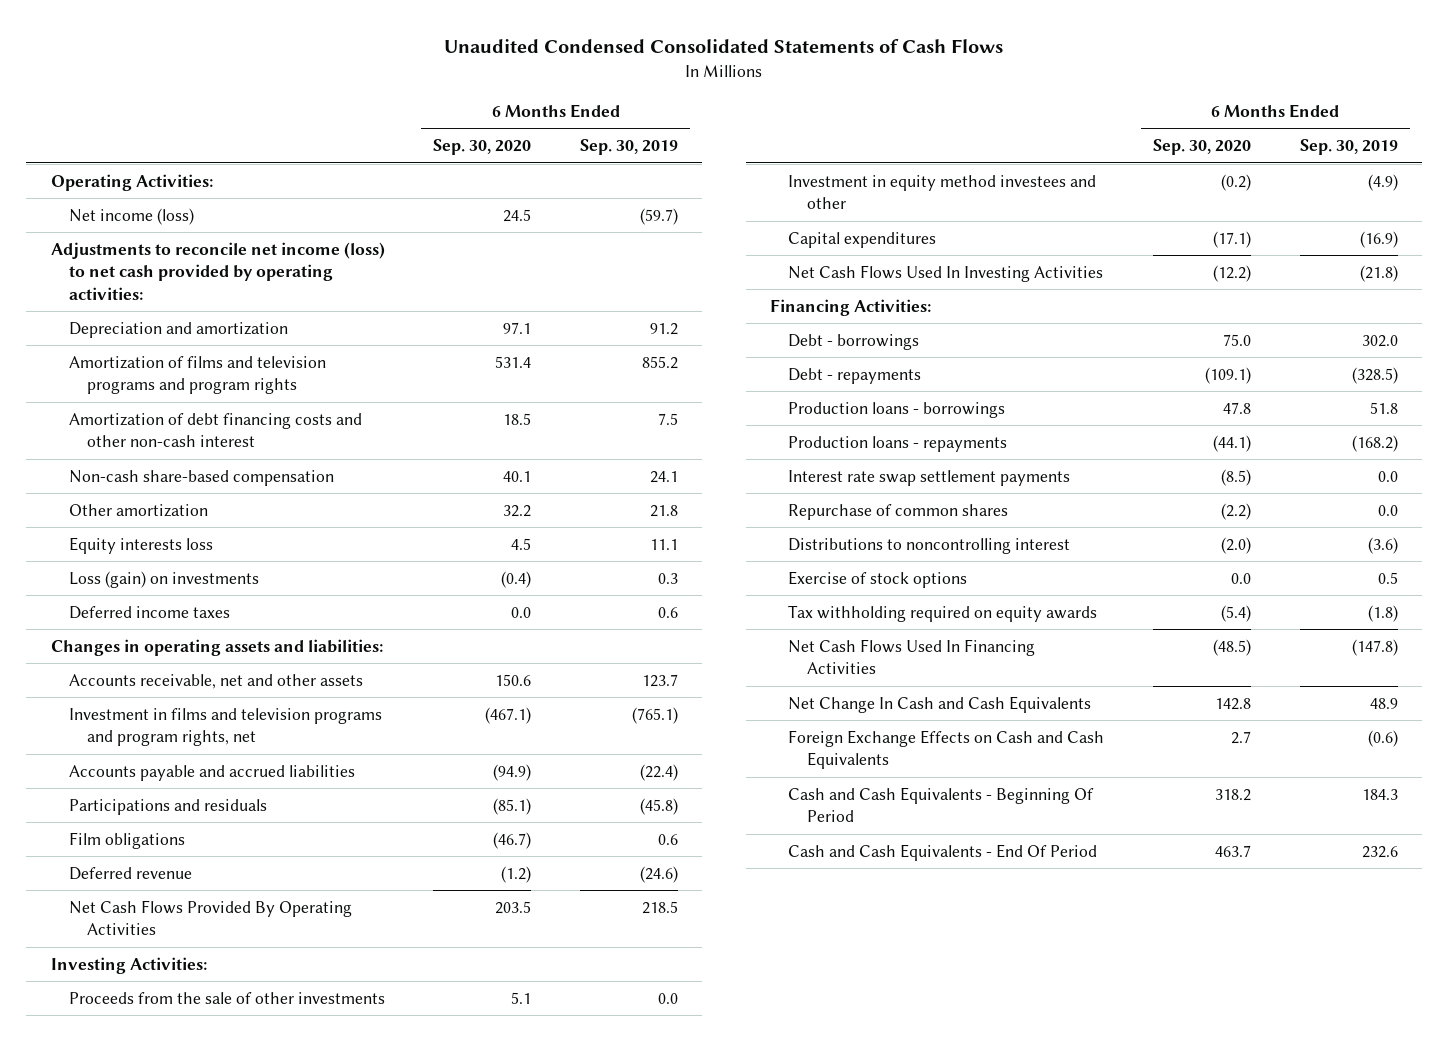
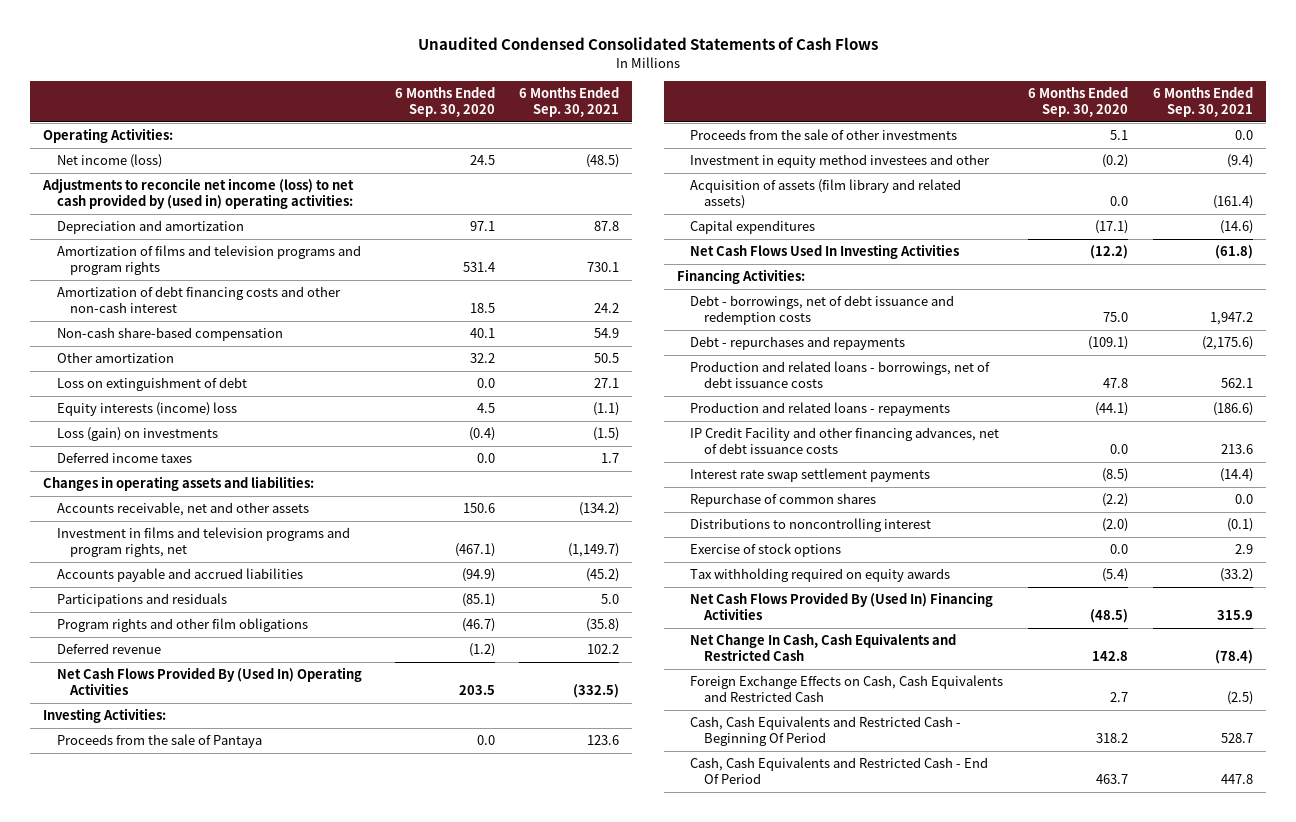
- | 6 Months Ended Sep. 30, 2020 | 6 Months Ended Sep. 30, 2019
+ | 6 Months Ended Sep. 30, 2020 | 6 Months Ended Sep. 30, 2021
- Adjustments to reconcile net income (loss) to net cash provided by operating activities:
+ Adjustments to reconcile net income (loss) to net cash provided by (used in) operating activities:
- Equity interests loss | 4.5 | 11.1
+ Loss on extinguishment of debt | 0.0 | 27.1
+ Equity interests (income) loss | 4.5 | (1.1)
- Film obligations | (46.7) | 0.6
+ Program rights and other film obligations | (46.7) | (35.8)
- Net Cash Flows Provided By Operating Activities | 203.5 | 218.5
+ Net Cash Flows Provided By (Used In) Operating Activities | 203.5 | (332.5)
+ Proceeds from the sale of Pantaya | 0.0 | 123.6
+ Acquisition of assets (film library and related assets) | 0.0 | (161.4)
- Debt - borrowings | 75.0 | 302.0
- Debt - repayments | (109.1) | (328.5)
- Production loans - borrowings | 47.8 | 51.8
- Production loans - repayments | (44.1) | (168.2)
+ Debt - borrowings, net of debt issuance and redemption costs | 75.0 | 1,947.2
+ Debt - repurchases and repayments | (109.1) | (2,175.6)
+ Production and related loans - borrowings, net of debt issuance costs | 47.8 | 562.1
+ Production and related loans - repayments | (44.1) | (186.6)
+ IP Credit Facility and other financing advances, net of debt issuance costs | 0.0 | 213.6
- Net Cash Flows Used In Financing Activities | (48.5) | (147.8)
- Net Change In Cash and Cash Equivalents | 142.8 | 48.9
- Foreign Exchange Effects on Cash and Cash Equivalents | 2.7 | (0.6)
- Cash and Cash Equivalents - Beginning Of Period | 318.2 | 184.3
- Cash and Cash Equivalents - End Of Period | 463.7 | 232.6
+ Net Cash Flows Provided By (Used In) Financing Activities | (48.5) | 315.9
+ Net Change In Cash, Cash Equivalents and Restricted Cash | 142.8 | (78.4)
+ Foreign Exchange Effects on Cash, Cash Equivalents and Restricted Cash | 2.7 | (2.5)
+ Cash, Cash Equivalents and Restricted Cash - Beginning Of Period | 318.2 | 528.7
+ Cash, Cash Equivalents and Restricted Cash - End Of Period | 463.7 | 447.8

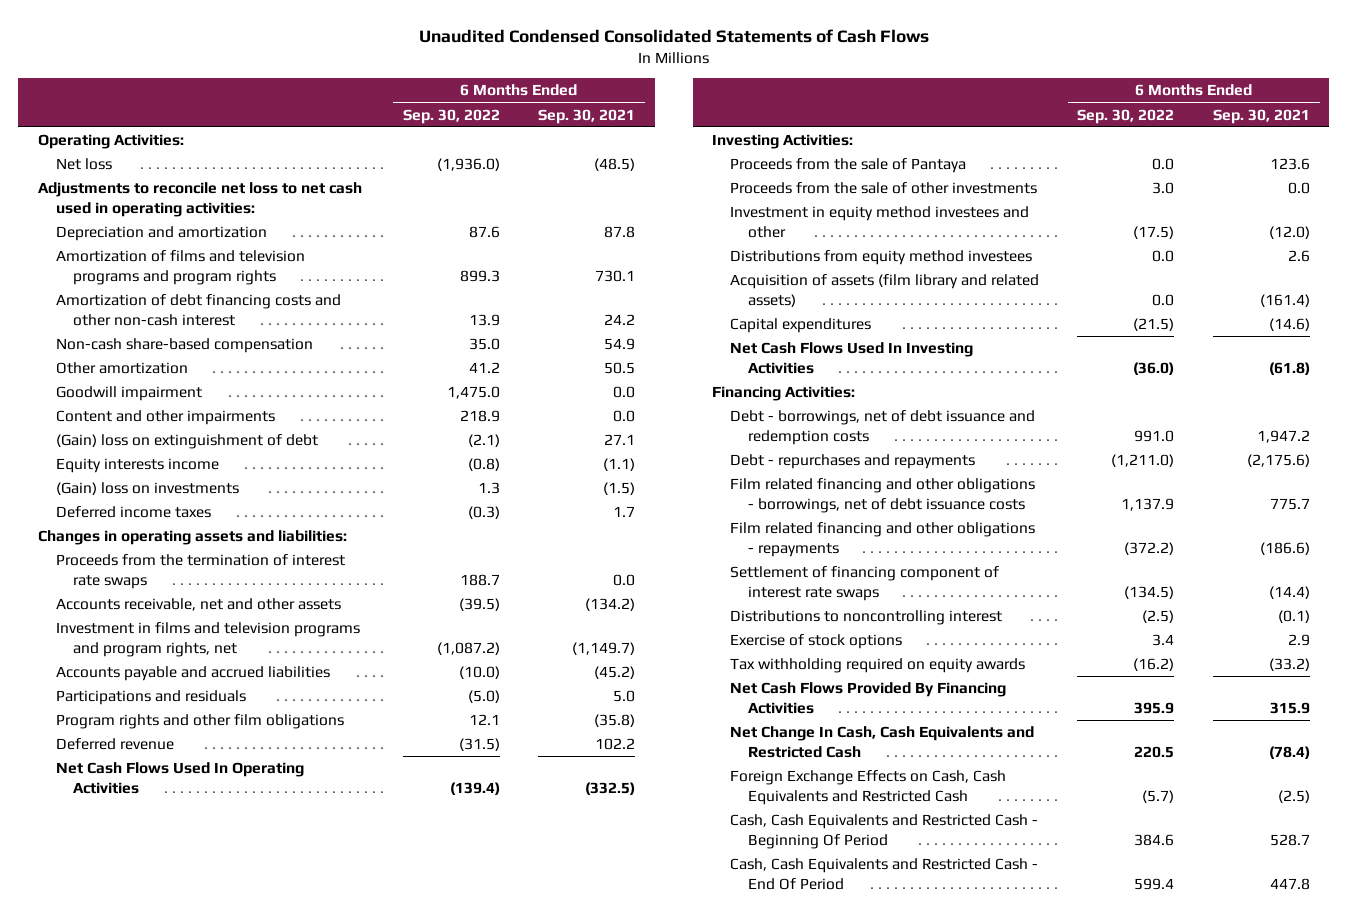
- | 6 Months Ended Sep. 30, 2020 | 6 Months Ended Sep. 30, 2021
+ | 6 Months Ended Sep. 30, 2022 | 6 Months Ended Sep. 30, 2021
- Net income (loss) | 24.5 | (48.5)
- Adjustments to reconcile net income (loss) to net cash provided by (used in) operating activities:
+ Net loss | (1,936.0) | (48.5)
+ Adjustments to reconcile net loss to net cash used in operating activities:
- Loss on extinguishment of debt | 0.0 | 27.1
- Equity interests (income) loss | 4.5 | (1.1)
- Loss (gain) on investments | (0.4) | (1.5)
+ Goodwill impairment | 1,475.0 | 0.0
+ Content and other impairments | 218.9 | 0.0
+ (Gain) loss on extinguishment of debt | (2.1) | 27.1
+ Equity interests income | (0.8) | (1.1)
+ (Gain) loss on investments | 1.3 | (1.5)
+ Proceeds from the termination of interest rate swaps | 188.7 | 0.0
- Net Cash Flows Provided By (Used In) Operating Activities | 203.5 | (332.5)
+ Net Cash Flows Used In Operating Activities | (139.4) | (332.5)
- Investment in equity method investees and other | (0.2) | (9.4)
+ Investment in equity method investees and other | (17.5) | (12.0)
+ Distributions from equity method investees | 0.0 | 2.6
- Production and related loans - borrowings, net of debt issuance costs | 47.8 | 562.1
- Production and related loans - repayments | (44.1) | (186.6)
- IP Credit Facility and other financing advances, net of debt issuance costs | 0.0 | 213.6
- Interest rate swap settlement payments | (8.5) | (14.4)
- Repurchase of common shares | (2.2) | 0.0
+ Film related financing and other obligations - borrowings, net of debt issuance costs | 1,137.9 | 775.7
+ Film related financing and other obligations - repayments | (372.2) | (186.6)
+ Settlement of financing component of interest rate swaps | (134.5) | (14.4)
- Net Cash Flows Provided By (Used In) Financing Activities | (48.5) | 315.9
+ Net Cash Flows Provided By Financing Activities | 395.9 | 315.9

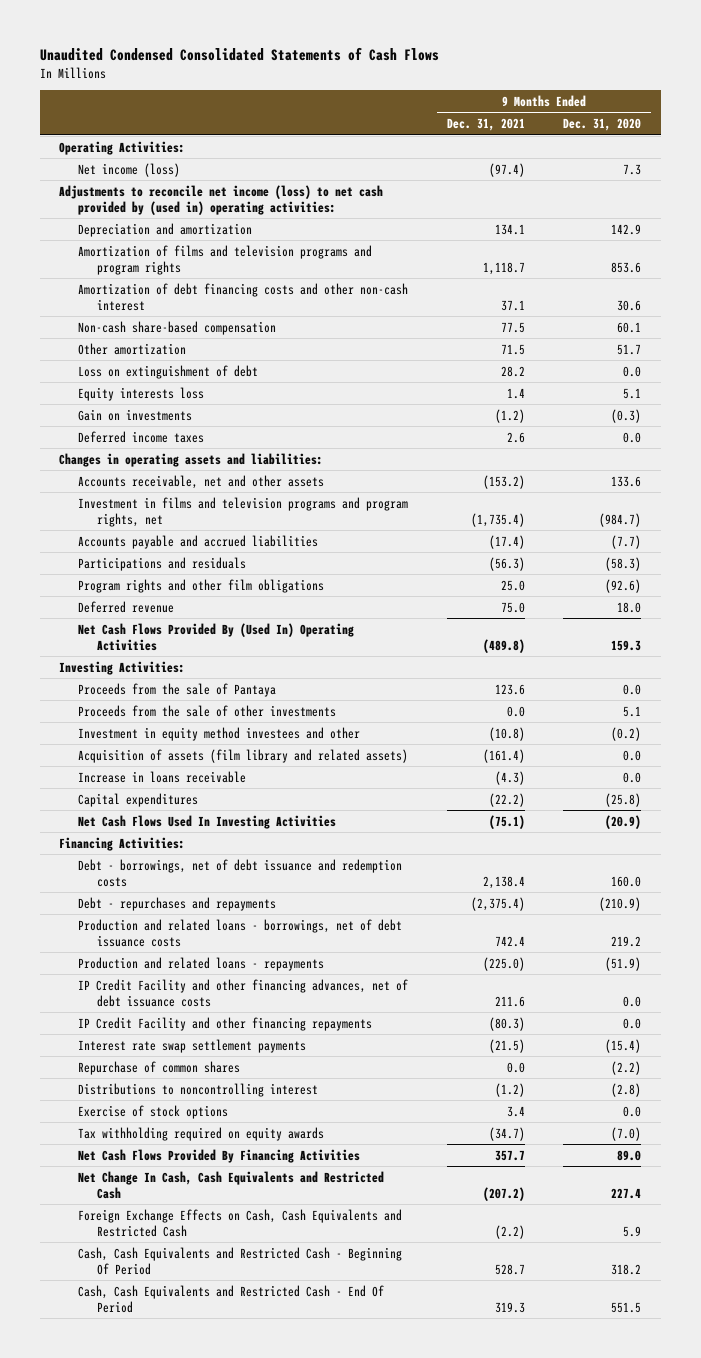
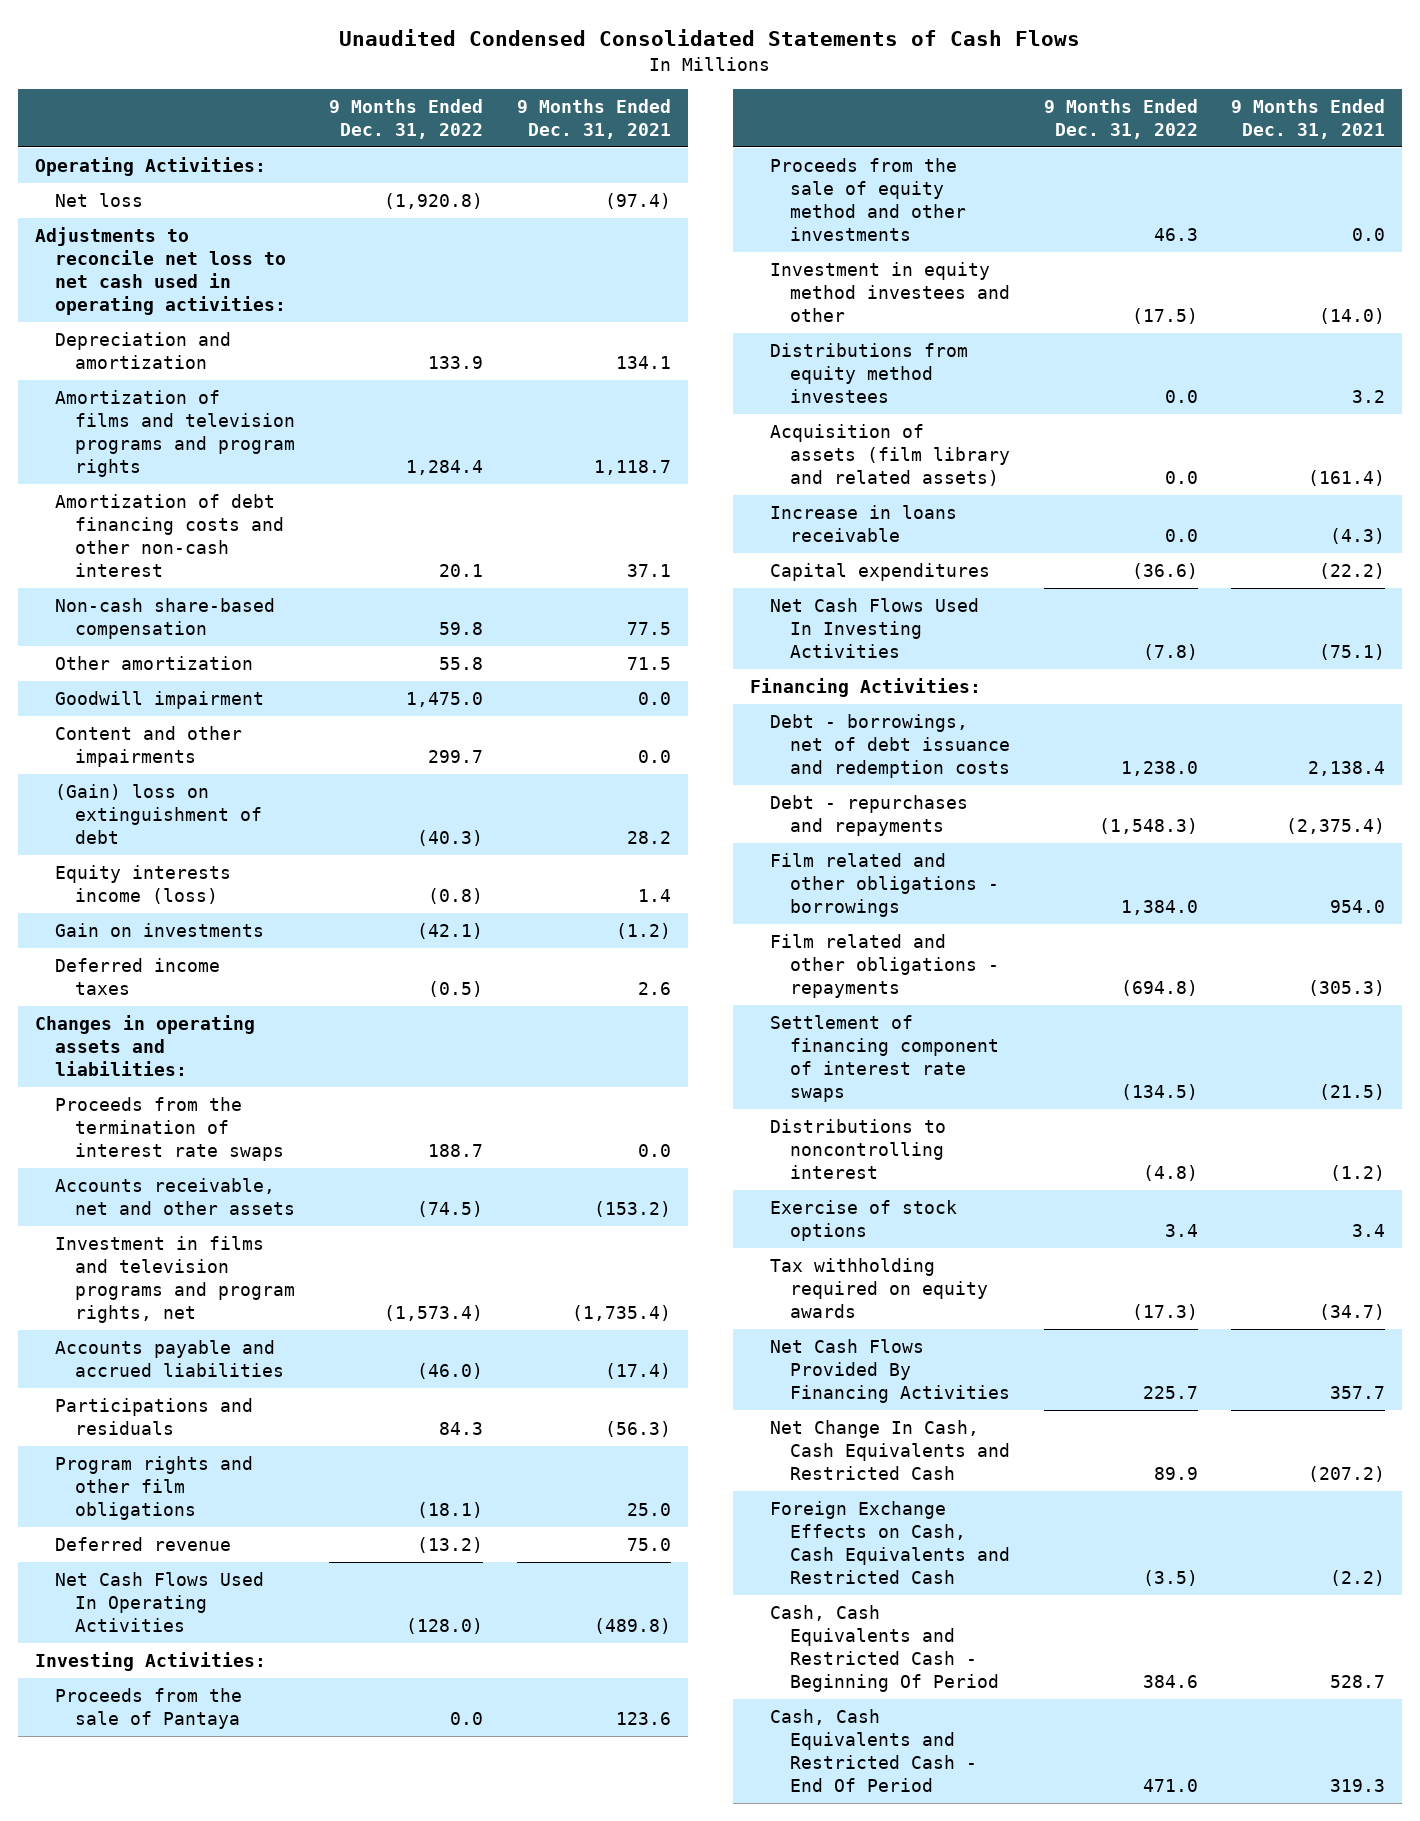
- | 9 Months Ended Dec. 31, 2021 | 9 Months Ended Dec. 31, 2020
+ | 9 Months Ended Dec. 31, 2022 | 9 Months Ended Dec. 31, 2021
- Net income (loss) | (97.4) | 7.3
- Adjustments to reconcile net income (loss) to net cash provided by (used in) operating activities:
+ Net loss | (1,920.8) | (97.4)
+ Adjustments to reconcile net loss to net cash used in operating activities:
- Loss on extinguishment of debt | 28.2 | 0.0
- Equity interests loss | 1.4 | 5.1
+ Goodwill impairment | 1,475.0 | 0.0
+ Content and other impairments | 299.7 | 0.0
+ (Gain) loss on extinguishment of debt | (40.3) | 28.2
+ Equity interests income (loss) | (0.8) | 1.4
+ Proceeds from the termination of interest rate swaps | 188.7 | 0.0
- Net Cash Flows Provided By (Used In) Operating Activities | (489.8) | 159.3
+ Net Cash Flows Used In Operating Activities | (128.0) | (489.8)
- Proceeds from the sale of other investments | 0.0 | 5.1
- Investment in equity method investees and other | (10.8) | (0.2)
+ Proceeds from the sale of equity method and other investments | 46.3 | 0.0
+ Investment in equity method investees and other | (17.5) | (14.0)
+ Distributions from equity method investees | 0.0 | 3.2
- Production and related loans - borrowings, net of debt issuance costs | 742.4 | 219.2
- Production and related loans - repayments | (225.0) | (51.9)
- IP Credit Facility and other financing advances, net of debt issuance costs | 211.6 | 0.0
- IP Credit Facility and other financing repayments | (80.3) | 0.0
- Interest rate swap settlement payments | (21.5) | (15.4)
- Repurchase of common shares | 0.0 | (2.2)
+ Film related and other obligations - borrowings | 1,384.0 | 954.0
+ Film related and other obligations - repayments | (694.8) | (305.3)
+ Settlement of financing component of interest rate swaps | (134.5) | (21.5)

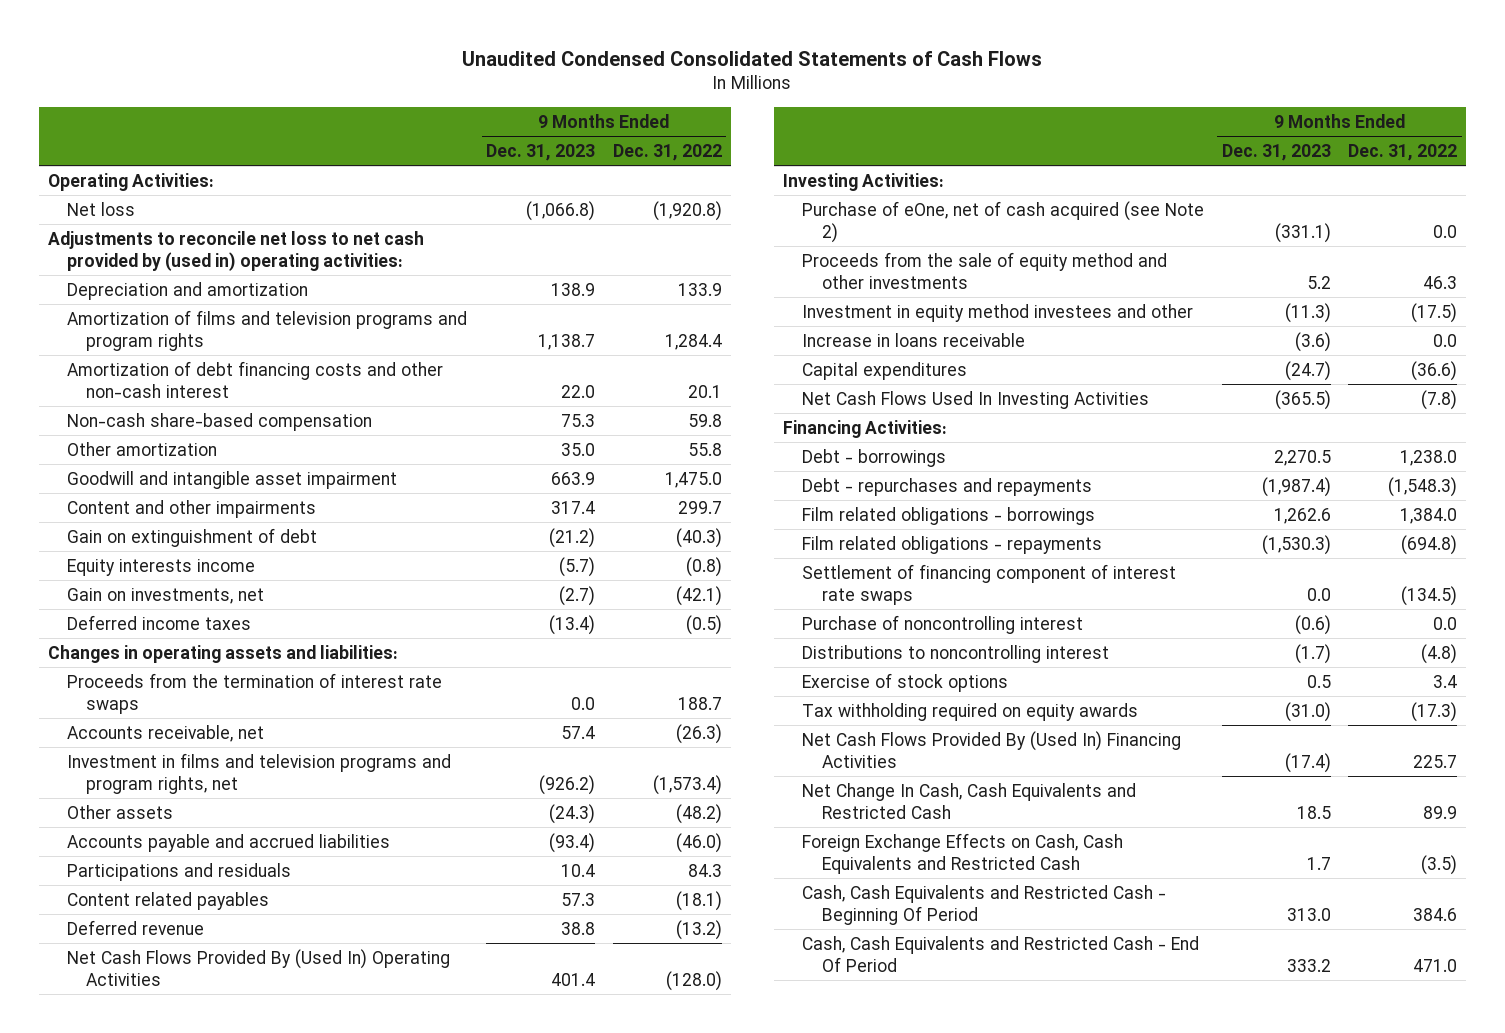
- | 9 Months Ended Dec. 31, 2022 | 9 Months Ended Dec. 31, 2021
+ | 9 Months Ended Dec. 31, 2023 | 9 Months Ended Dec. 31, 2022
- Adjustments to reconcile net loss to net cash used in operating activities:
+ Adjustments to reconcile net loss to net cash provided by (used in) operating activities:
- Goodwill impairment | 1,475.0 | 0.0
+ Goodwill and intangible asset impairment | 663.9 | 1,475.0
- (Gain) loss on extinguishment of debt | (40.3) | 28.2
- Equity interests income (loss) | (0.8) | 1.4
- Gain on investments | (42.1) | (1.2)
+ Gain on extinguishment of debt | (21.2) | (40.3)
+ Equity interests income | (5.7) | (0.8)
+ Gain on investments, net | (2.7) | (42.1)
- Accounts receivable, net and other assets | (74.5) | (153.2)
+ Accounts receivable, net | 57.4 | (26.3)
+ Other assets | (24.3) | (48.2)
- Program rights and other film obligations | (18.1) | 25.0
+ Content related payables | 57.3 | (18.1)
- Net Cash Flows Used In Operating Activities | (128.0) | (489.8)
+ Net Cash Flows Provided By (Used In) Operating Activities | 401.4 | (128.0)
- Proceeds from the sale of Pantaya | 0.0 | 123.6
+ Purchase of eOne, net of cash acquired (see Note 2) | (331.1) | 0.0
- Distributions from equity method investees | 0.0 | 3.2
- Acquisition of assets (film library and related assets) | 0.0 | (161.4)
- Debt - borrowings, net of debt issuance and redemption costs | 1,238.0 | 2,138.4
+ Debt - borrowings | 2,270.5 | 1,238.0
- Film related and other obligations - borrowings | 1,384.0 | 954.0
- Film related and other obligations - repayments | (694.8) | (305.3)
+ Film related obligations - borrowings | 1,262.6 | 1,384.0
+ Film related obligations - repayments | (1,530.3) | (694.8)
+ Purchase of noncontrolling interest | (0.6) | 0.0
- Net Cash Flows Provided By Financing Activities | 225.7 | 357.7
+ Net Cash Flows Provided By (Used In) Financing Activities | (17.4) | 225.7

